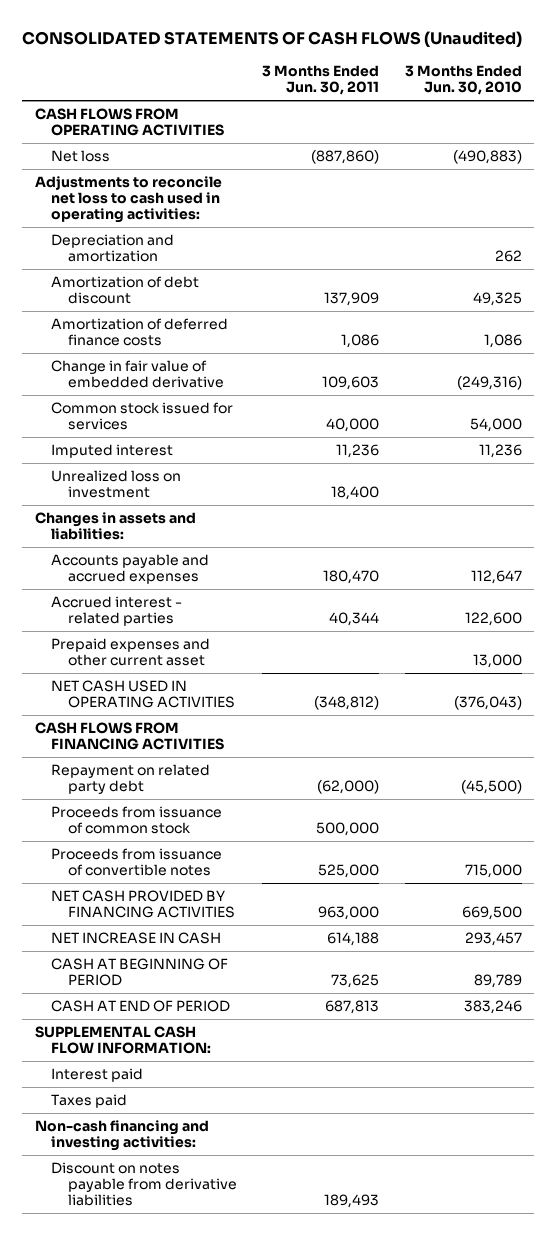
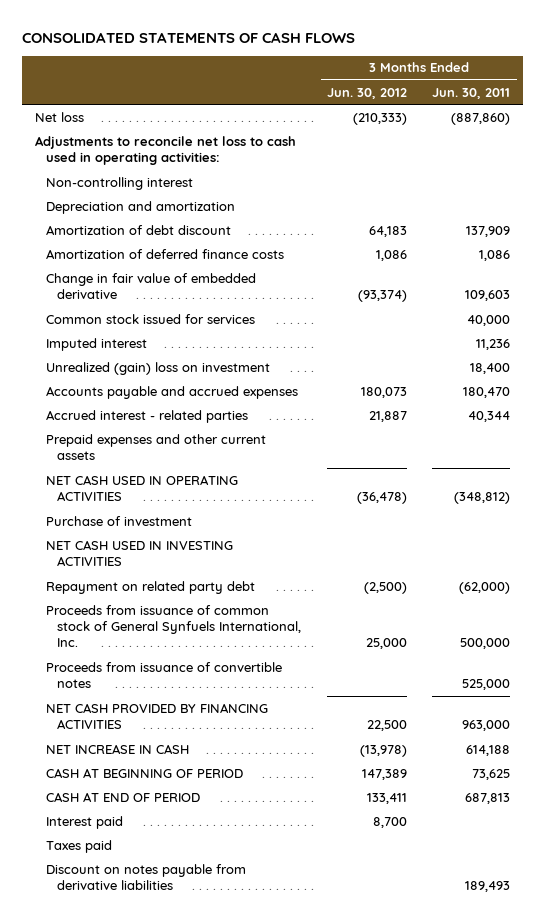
- CONSOLIDATED STATEMENTS OF CASH FLOWS (Unaudited)
+ CONSOLIDATED STATEMENTS OF CASH FLOWS
- | 3 Months Ended Jun. 30, 2011 | 3 Months Ended Jun. 30, 2010
+ | 3 Months Ended Jun. 30, 2012 | 3 Months Ended Jun. 30, 2011
- CASH FLOWS FROM OPERATING ACTIVITIES
+ Non-controlling interest
- Unrealized loss on investment | 18,400 |
- Changes in assets and liabilities:
+ Unrealized (gain) loss on investment | | 18,400
- Prepaid expenses and other current asset | | 13,000
+ Prepaid expenses and other current assets
- CASH FLOWS FROM FINANCING ACTIVITIES
+ Purchase of investment
+ NET CASH USED IN INVESTING ACTIVITIES
- Proceeds from issuance of common stock | 500,000 |
+ Proceeds from issuance of common stock of General Synfuels International, Inc. | 25,000 | 500,000
- SUPPLEMENTAL CASH FLOW INFORMATION:
- Non-cash financing and investing activities:

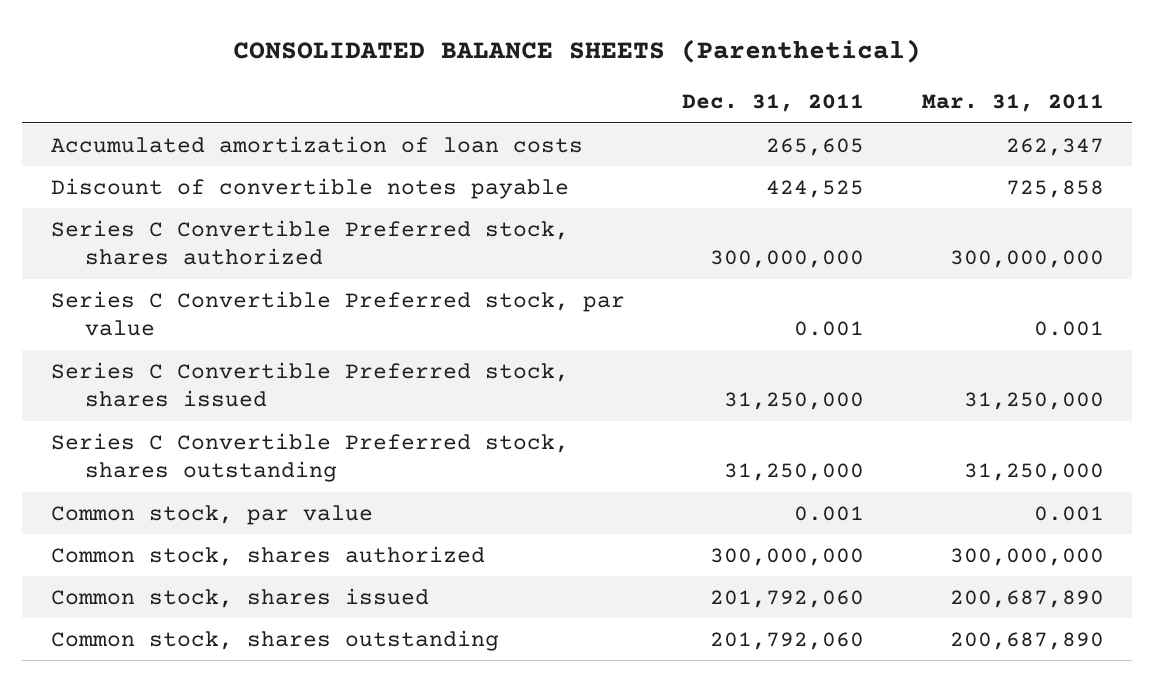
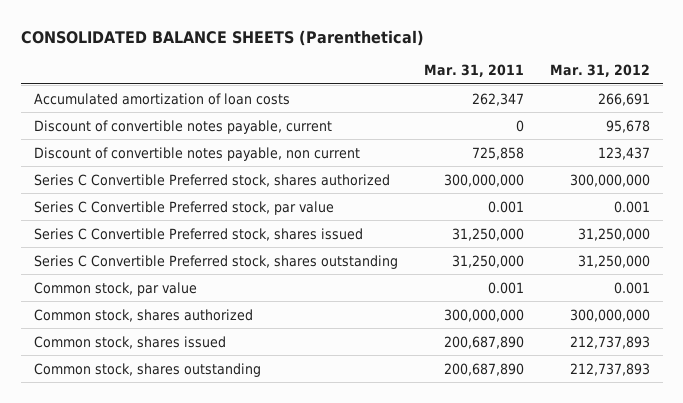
- | Dec. 31, 2011 | Mar. 31, 2011
+ | Mar. 31, 2011 | Mar. 31, 2012
- Discount of convertible notes payable | 424,525 | 725,858
+ Discount of convertible notes payable, current | 0 | 95,678
+ Discount of convertible notes payable, non current | 725,858 | 123,437

